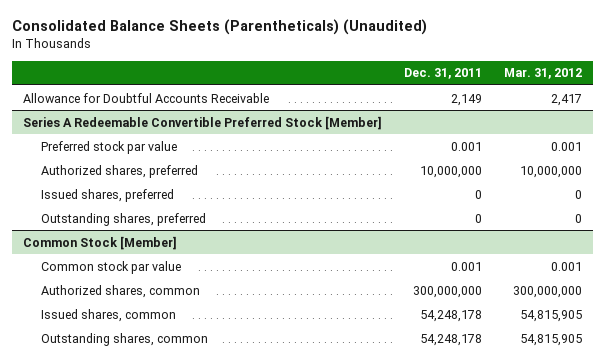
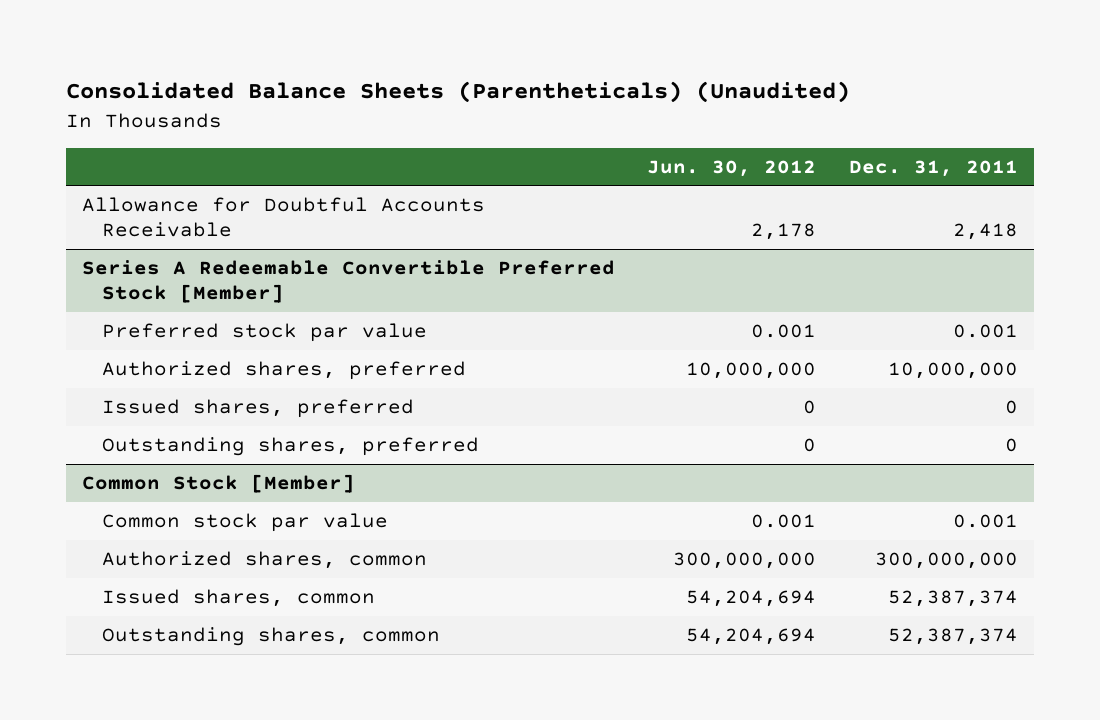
- | Dec. 31, 2011 | Mar. 31, 2012
+ | Jun. 30, 2012 | Dec. 31, 2011
- Allowance for Doubtful Accounts Receivable | 2,149 | 2,417
+ Allowance for Doubtful Accounts Receivable | 2,178 | 2,418
@ Common Stock [Member]
- Issued shares, common | 54,248,178 | 54,815,905
- Outstanding shares, common | 54,248,178 | 54,815,905
+ Issued shares, common | 54,204,694 | 52,387,374
+ Outstanding shares, common | 54,204,694 | 52,387,374

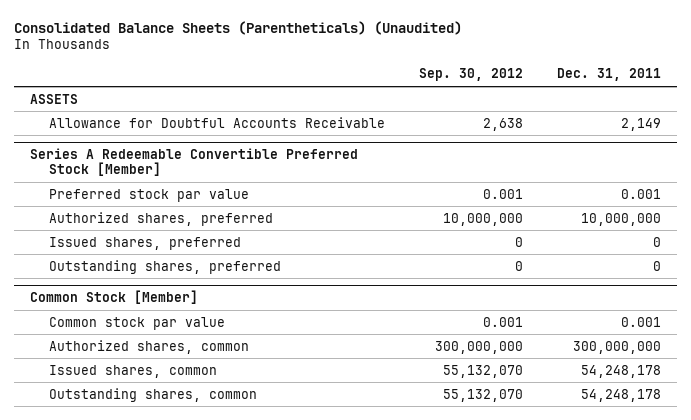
- | Jun. 30, 2012 | Dec. 31, 2011
+ | Sep. 30, 2012 | Dec. 31, 2011
- Allowance for Doubtful Accounts Receivable | 2,178 | 2,418
+ ASSETS
+ Allowance for Doubtful Accounts Receivable | 2,638 | 2,149
@ Common Stock [Member]
- Issued shares, common | 54,204,694 | 52,387,374
- Outstanding shares, common | 54,204,694 | 52,387,374
+ Issued shares, common | 55,132,070 | 54,248,178
+ Outstanding shares, common | 55,132,070 | 54,248,178

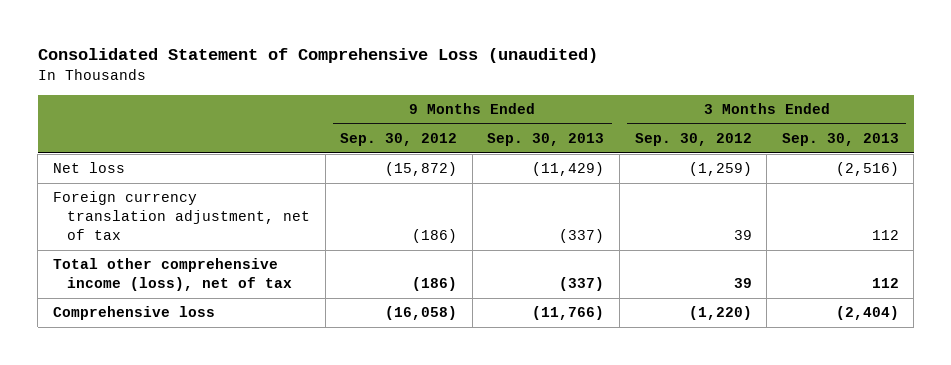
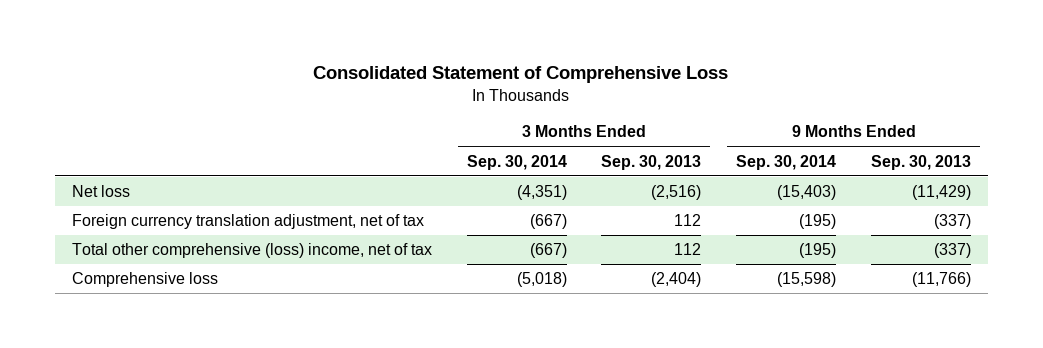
- Consolidated Statement of Comprehensive Loss (unaudited)
+ Consolidated Statement of Comprehensive Loss
- | 9 Months Ended Sep. 30, 2012 | 9 Months Ended Sep. 30, 2013 | 3 Months Ended Sep. 30, 2012 | 3 Months Ended Sep. 30, 2013
+ | 3 Months Ended Sep. 30, 2014 | 3 Months Ended Sep. 30, 2013 | 9 Months Ended Sep. 30, 2014 | 9 Months Ended Sep. 30, 2013
- Total other comprehensive income (loss), net of tax | (186) | (337) | 39 | 112
+ Total other comprehensive (loss) income, net of tax | (667) | 112 | (195) | (337)

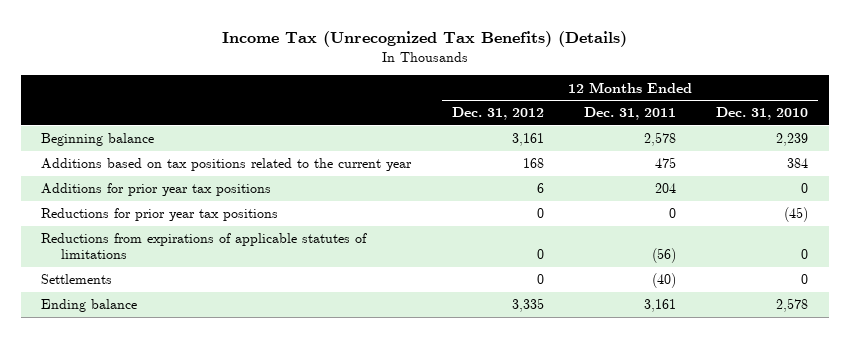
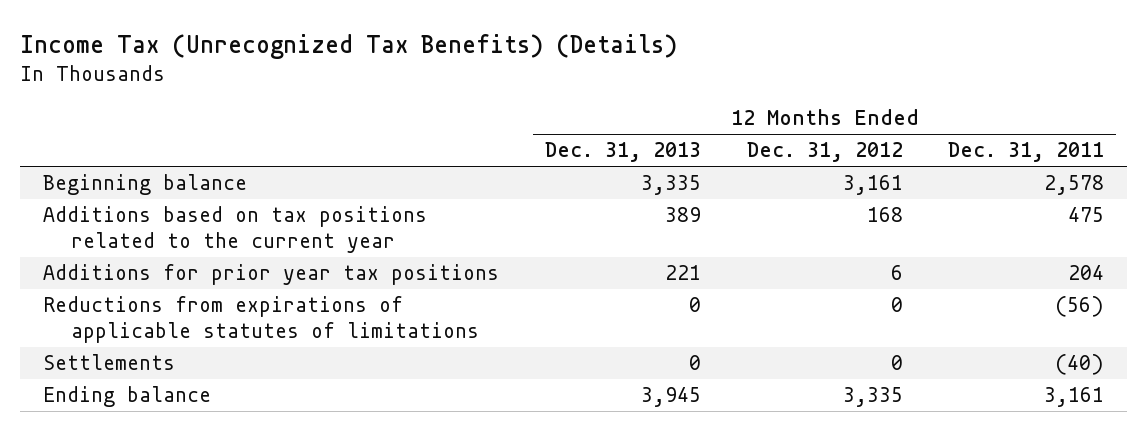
- | 12 Months Ended Dec. 31, 2012 | 12 Months Ended Dec. 31, 2011 | 12 Months Ended Dec. 31, 2010
+ | 12 Months Ended Dec. 31, 2013 | 12 Months Ended Dec. 31, 2012 | 12 Months Ended Dec. 31, 2011
- Reductions for prior year tax positions | 0 | 0 | (45)

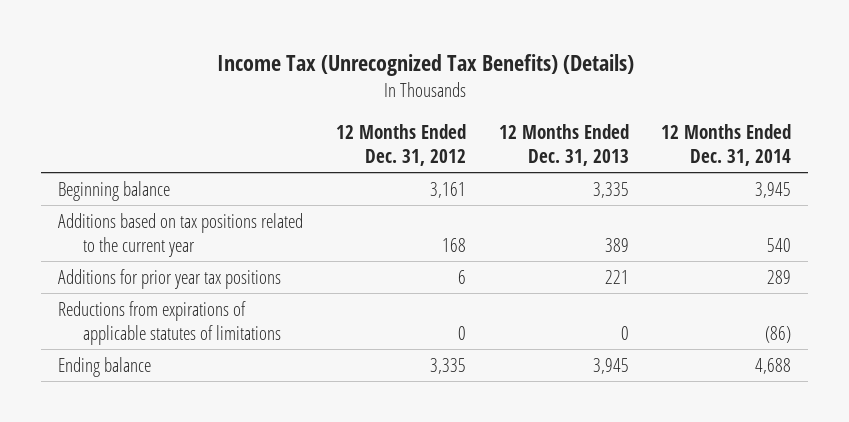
- | 12 Months Ended Dec. 31, 2013 | 12 Months Ended Dec. 31, 2012 | 12 Months Ended Dec. 31, 2011
+ | 12 Months Ended Dec. 31, 2012 | 12 Months Ended Dec. 31, 2013 | 12 Months Ended Dec. 31, 2014
- Settlements | 0 | 0 | (40)

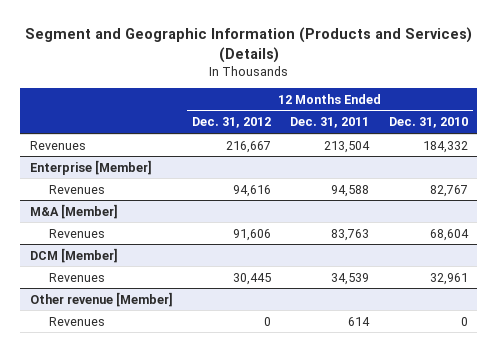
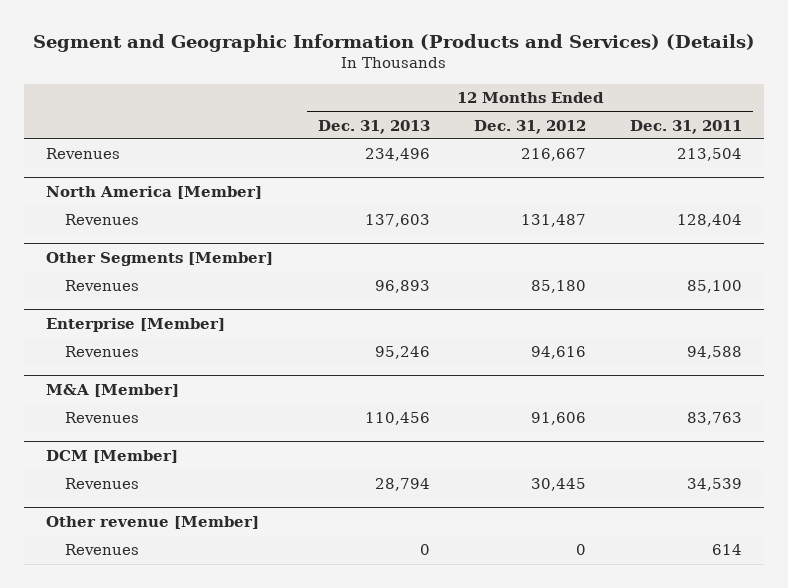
- | 12 Months Ended Dec. 31, 2012 | 12 Months Ended Dec. 31, 2011 | 12 Months Ended Dec. 31, 2010
+ | 12 Months Ended Dec. 31, 2013 | 12 Months Ended Dec. 31, 2012 | 12 Months Ended Dec. 31, 2011
+ North America [Member]
+ Revenues | 137,603 | 131,487 | 128,404
+ Other Segments [Member]
+ Revenues | 96,893 | 85,180 | 85,100

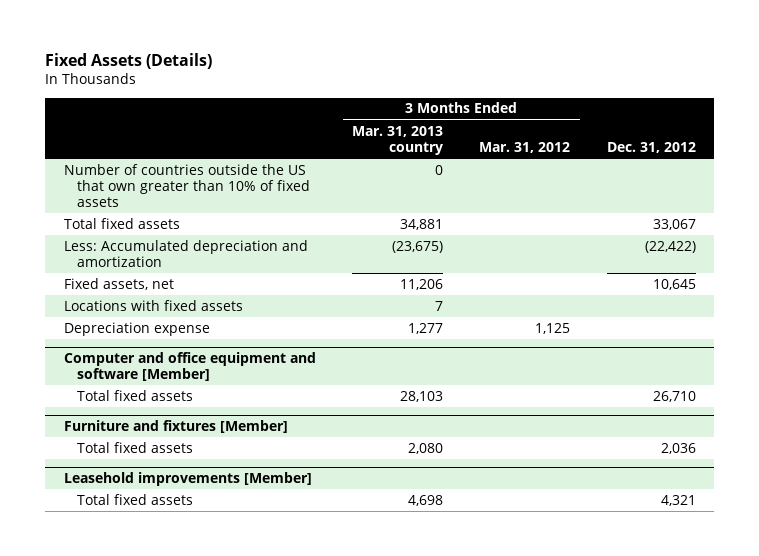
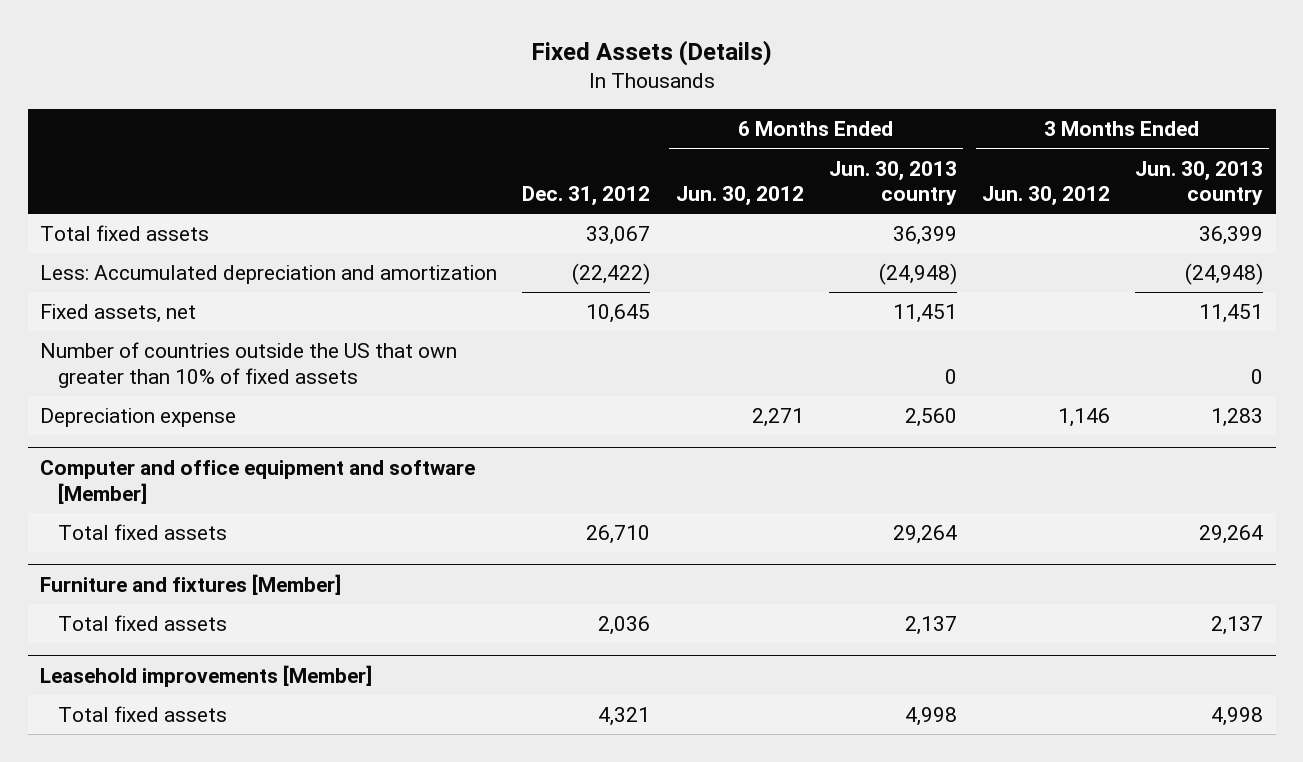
- | 3 Months Ended Mar. 31, 2013 country | 3 Months Ended Mar. 31, 2012 | Dec. 31, 2012
+ | Dec. 31, 2012 | 6 Months Ended Jun. 30, 2012 | 6 Months Ended Jun. 30, 2013 country | 3 Months Ended Jun. 30, 2012 | 3 Months Ended Jun. 30, 2013 country
- Locations with fixed assets | 7 | |
moved down: Number of countries outside the US that own greater than 10% of fixed assets | | | 0 | | 0

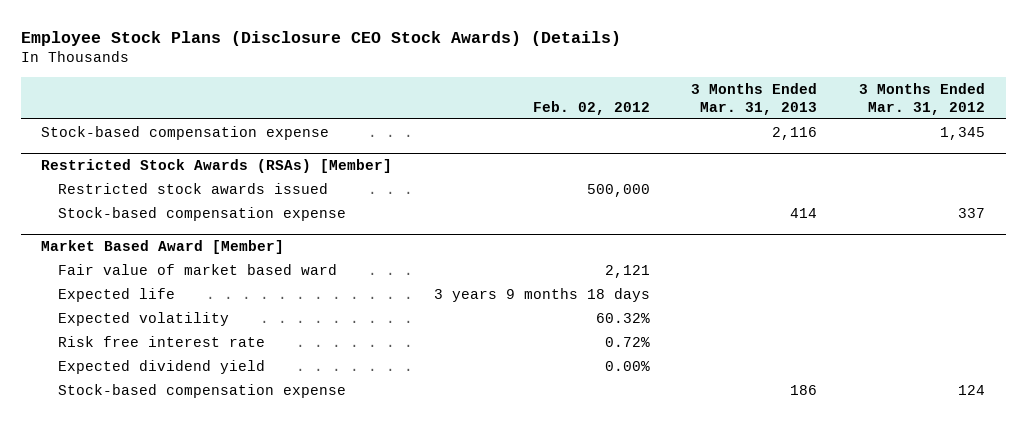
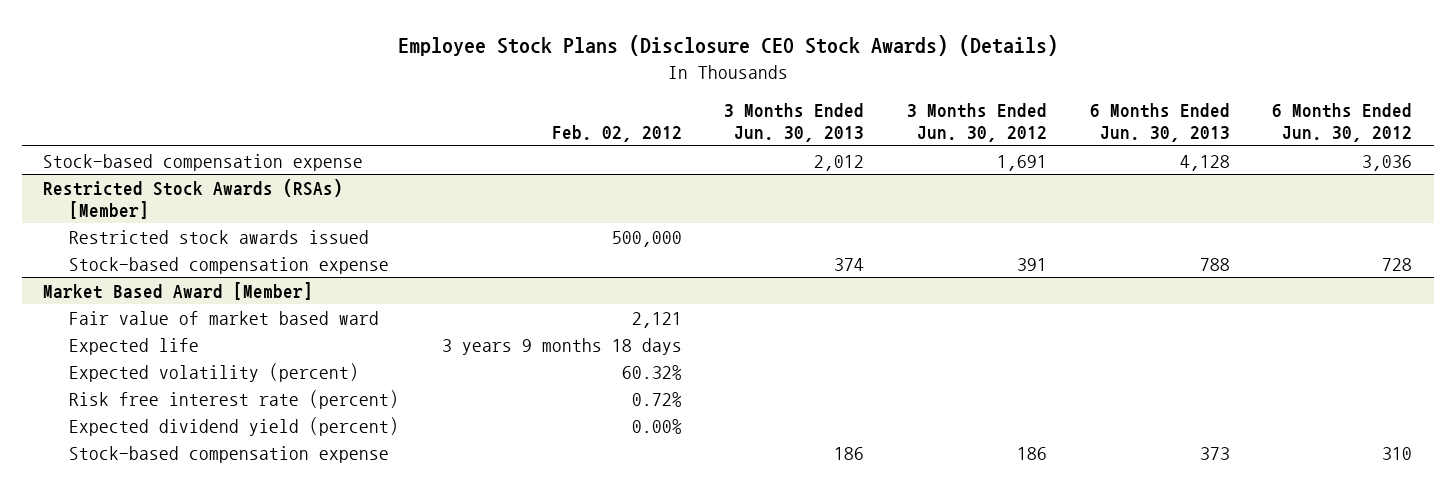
- | Feb. 02, 2012 | 3 Months Ended Mar. 31, 2013 | 3 Months Ended Mar. 31, 2012
+ | Feb. 02, 2012 | 3 Months Ended Jun. 30, 2013 | 3 Months Ended Jun. 30, 2012 | 6 Months Ended Jun. 30, 2013 | 6 Months Ended Jun. 30, 2012
@ Market Based Award [Member]
- Expected volatility | 60.32% | |
- Risk free interest rate | 0.72% | |
- Expected dividend yield | 0.00% | |
+ Expected volatility (percent) | 60.32% | | | |
+ Risk free interest rate (percent) | 0.72% | | | |
+ Expected dividend yield (percent) | 0.00% | | | |

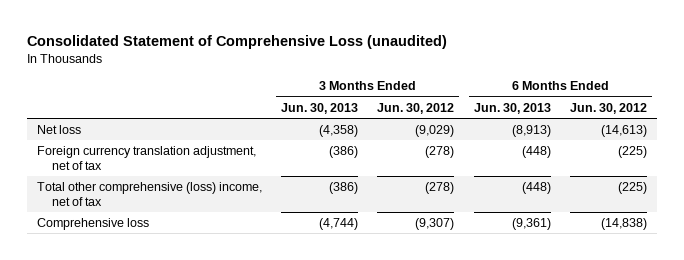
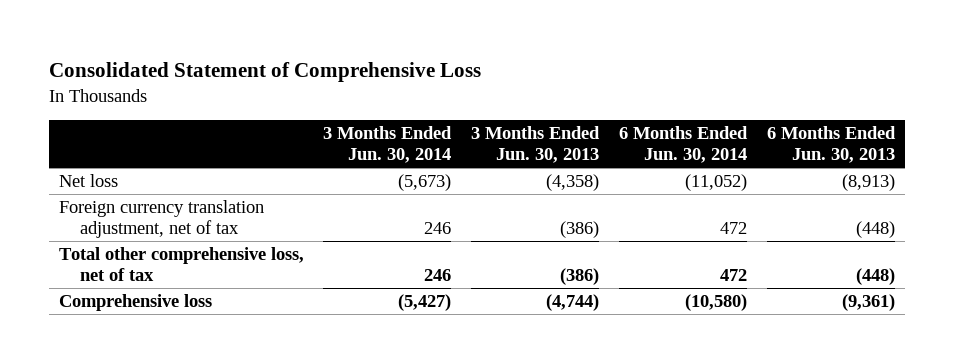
- Consolidated Statement of Comprehensive Loss (unaudited)
+ Consolidated Statement of Comprehensive Loss
- | 3 Months Ended Jun. 30, 2013 | 3 Months Ended Jun. 30, 2012 | 6 Months Ended Jun. 30, 2013 | 6 Months Ended Jun. 30, 2012
+ | 3 Months Ended Jun. 30, 2014 | 3 Months Ended Jun. 30, 2013 | 6 Months Ended Jun. 30, 2014 | 6 Months Ended Jun. 30, 2013
- Total other comprehensive (loss) income, net of tax | (386) | (278) | (448) | (225)
+ Total other comprehensive loss, net of tax | 246 | (386) | 472 | (448)

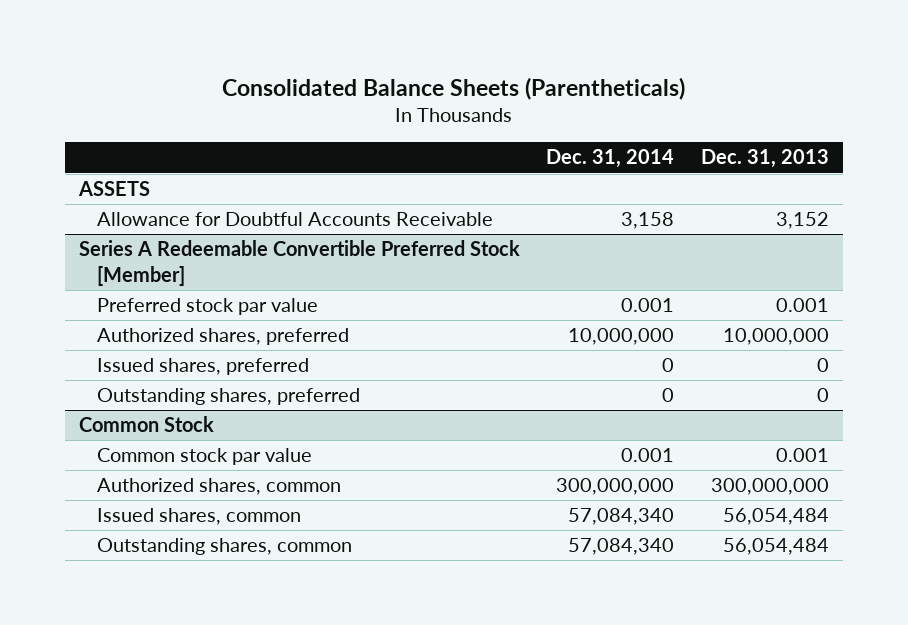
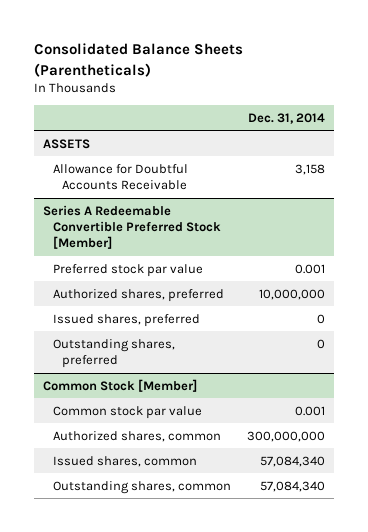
- | Dec. 31, 2014 | Dec. 31, 2013
+ | Dec. 31, 2014
- Common Stock
+ Common Stock [Member]

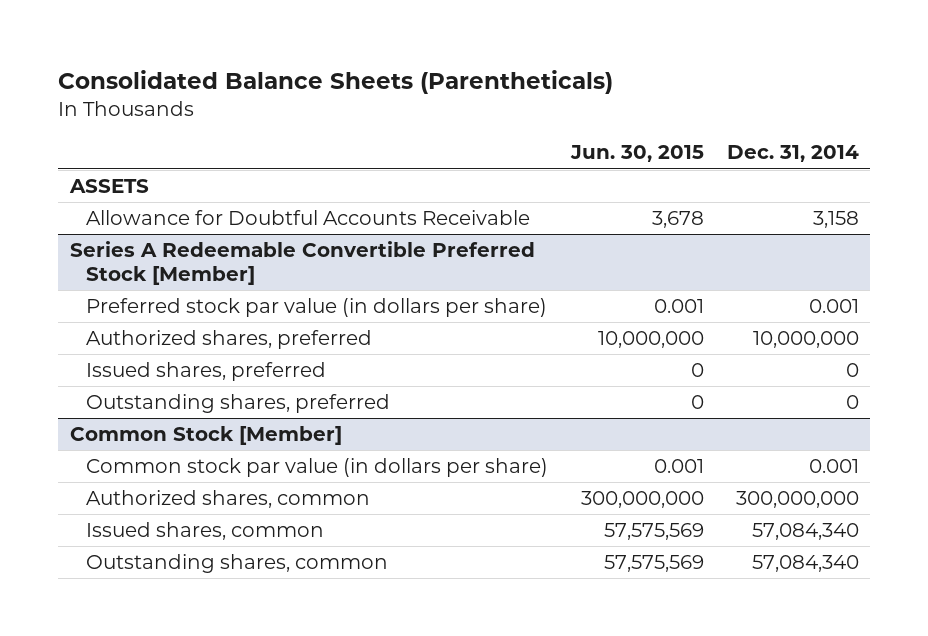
- | Dec. 31, 2014
+ | Jun. 30, 2015 | Dec. 31, 2014
@ Series A Redeemable Convertible Preferred Stock [Member]
- Preferred stock par value | 0.001
+ Preferred stock par value (in dollars per share) | 0.001 | 0.001
@ Common Stock [Member]
- Common stock par value | 0.001
+ Common stock par value (in dollars per share) | 0.001 | 0.001

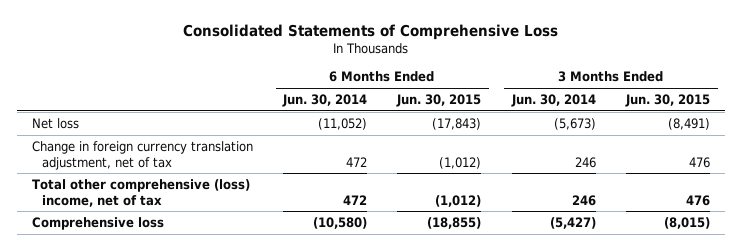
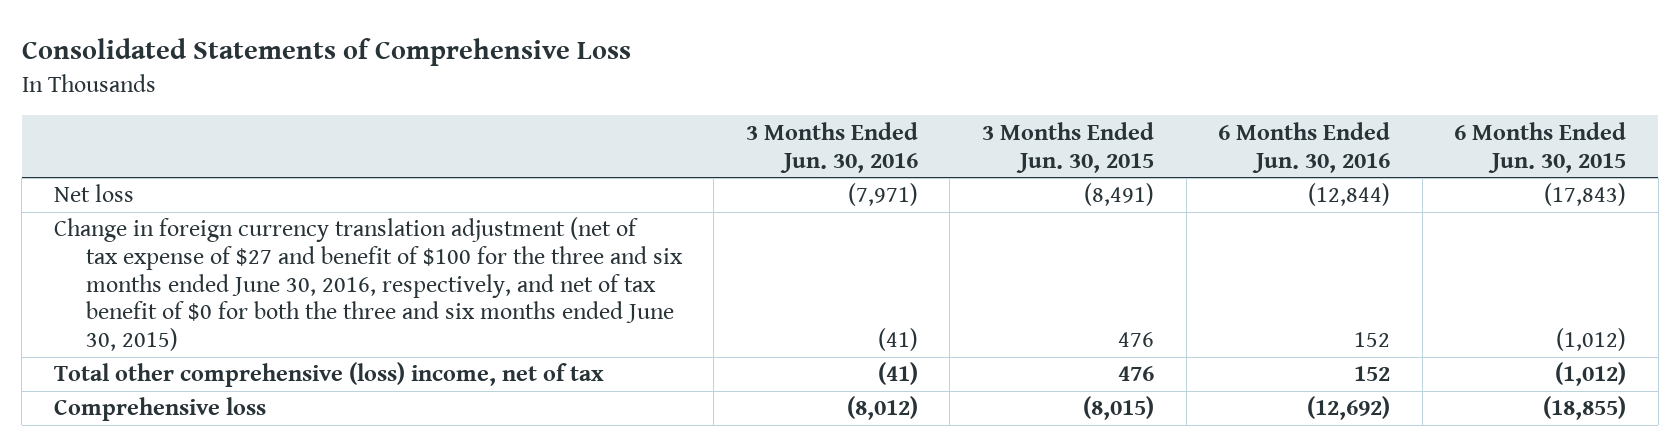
- | 6 Months Ended Jun. 30, 2014 | 6 Months Ended Jun. 30, 2015 | 3 Months Ended Jun. 30, 2014 | 3 Months Ended Jun. 30, 2015
+ | 3 Months Ended Jun. 30, 2016 | 3 Months Ended Jun. 30, 2015 | 6 Months Ended Jun. 30, 2016 | 6 Months Ended Jun. 30, 2015
- Change in foreign currency translation adjustment, net of tax | 472 | (1,012) | 246 | 476
+ Change in foreign currency translation adjustment (net of tax expense of $27 and benefit of $100 for the three and six months ended June 30, 2016, respectively, and net of tax benefit of $0 for both the three and six months ended June 30, 2015) | (41) | 476 | 152 | (1,012)

